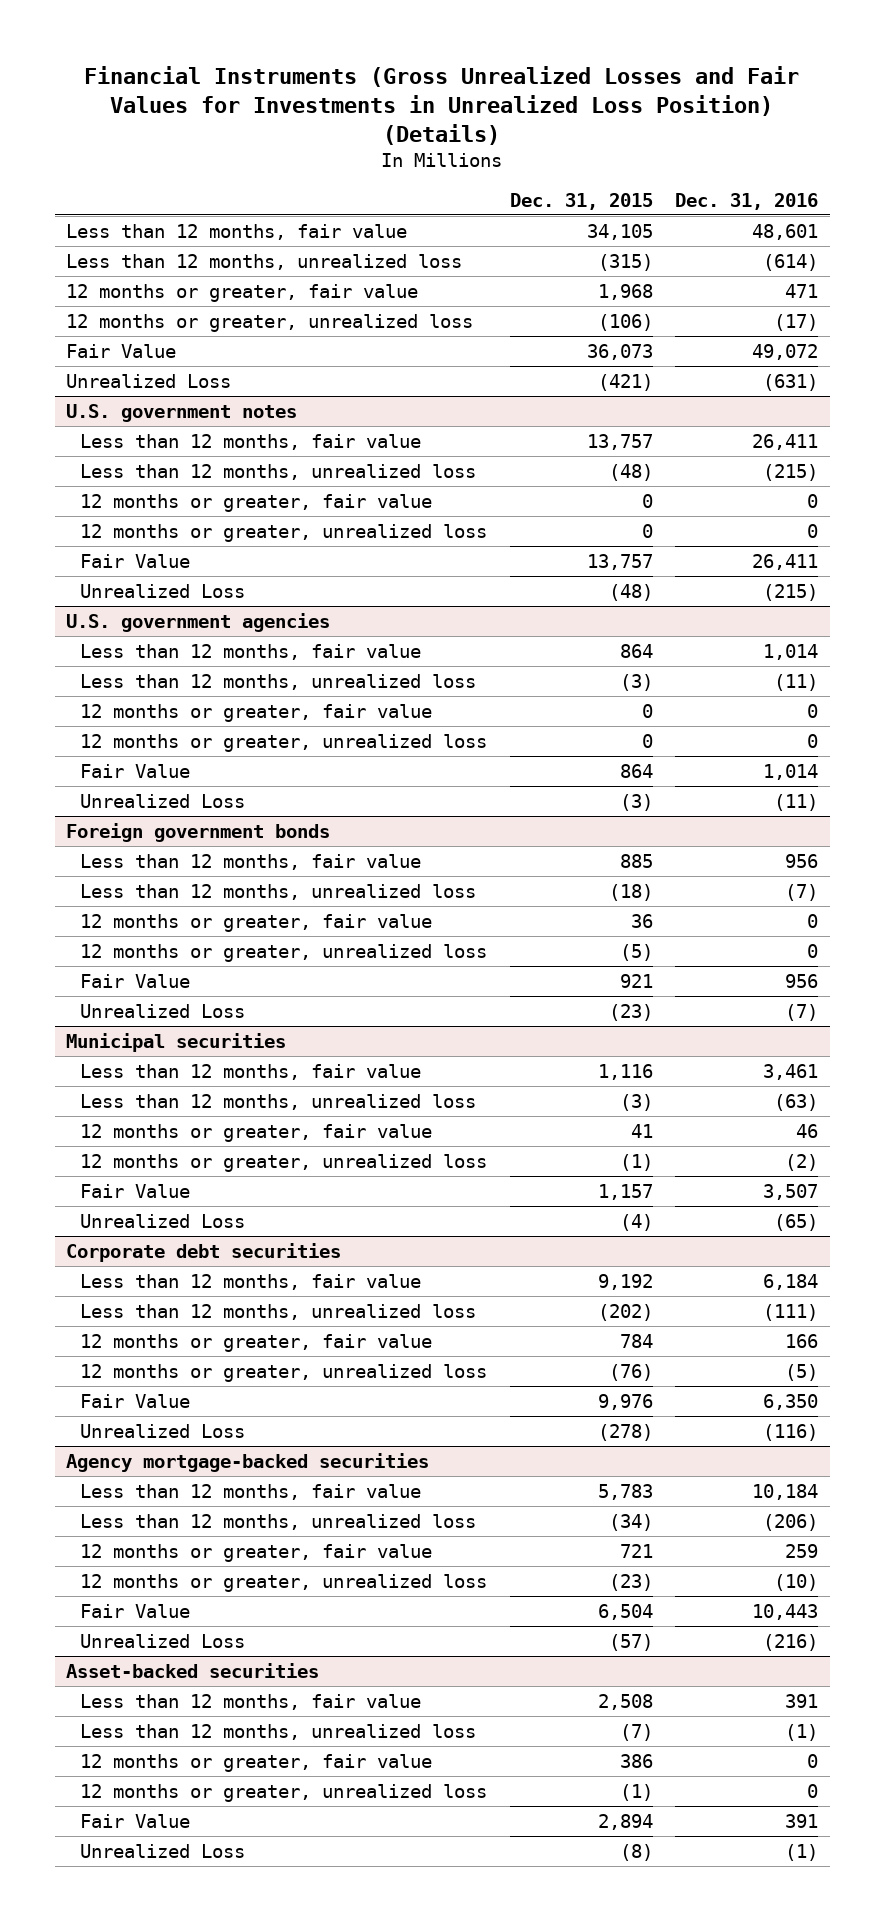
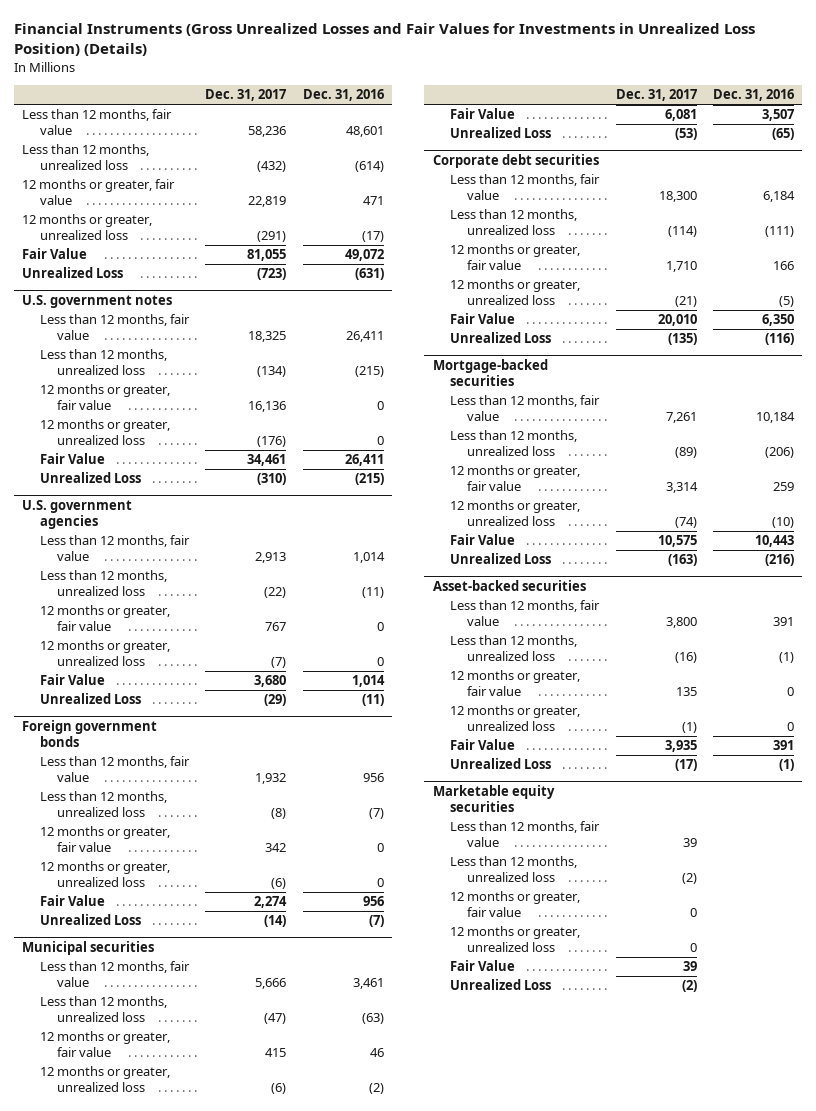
- | Dec. 31, 2015 | Dec. 31, 2016
+ | Dec. 31, 2017 | Dec. 31, 2016
- Agency mortgage-backed securities
+ Mortgage-backed securities
+ Marketable equity securities
+ Less than 12 months, fair value | 39 |
+ Less than 12 months, unrealized loss | (2) |
+ 12 months or greater, fair value | 0 |
+ 12 months or greater, unrealized loss | 0 |
+ Fair Value | 39 |
+ Unrealized Loss | (2) |

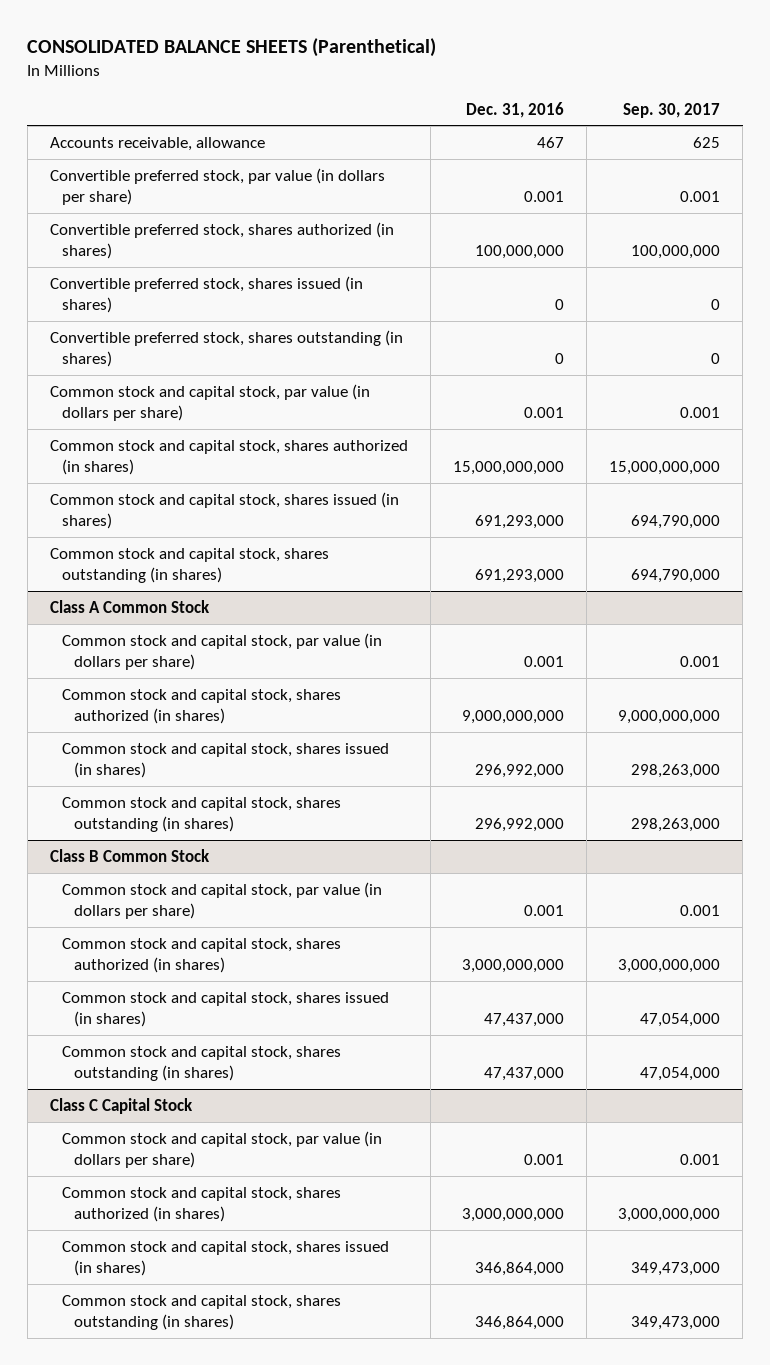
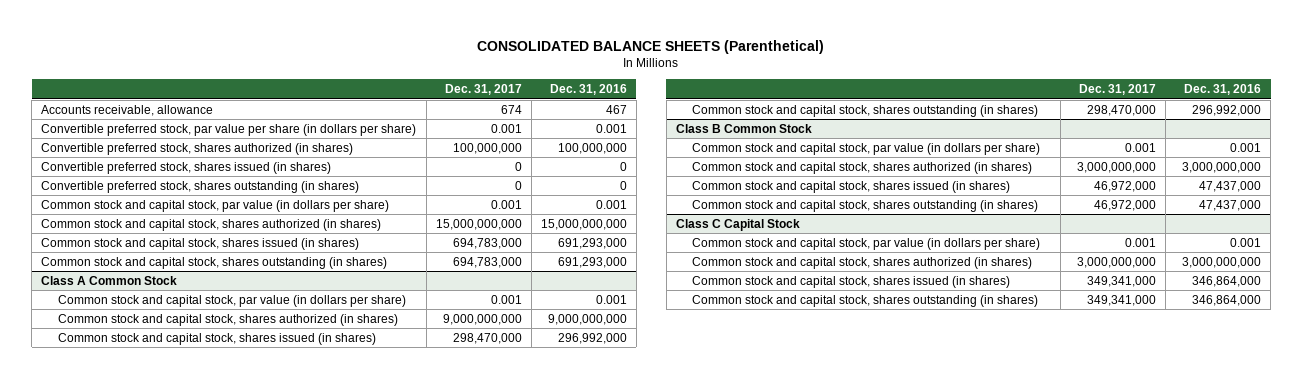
- | Dec. 31, 2016 | Sep. 30, 2017
+ | Dec. 31, 2017 | Dec. 31, 2016
- Convertible preferred stock, par value (in dollars per share) | 0.001 | 0.001
+ Convertible preferred stock, par value per share (in dollars per share) | 0.001 | 0.001

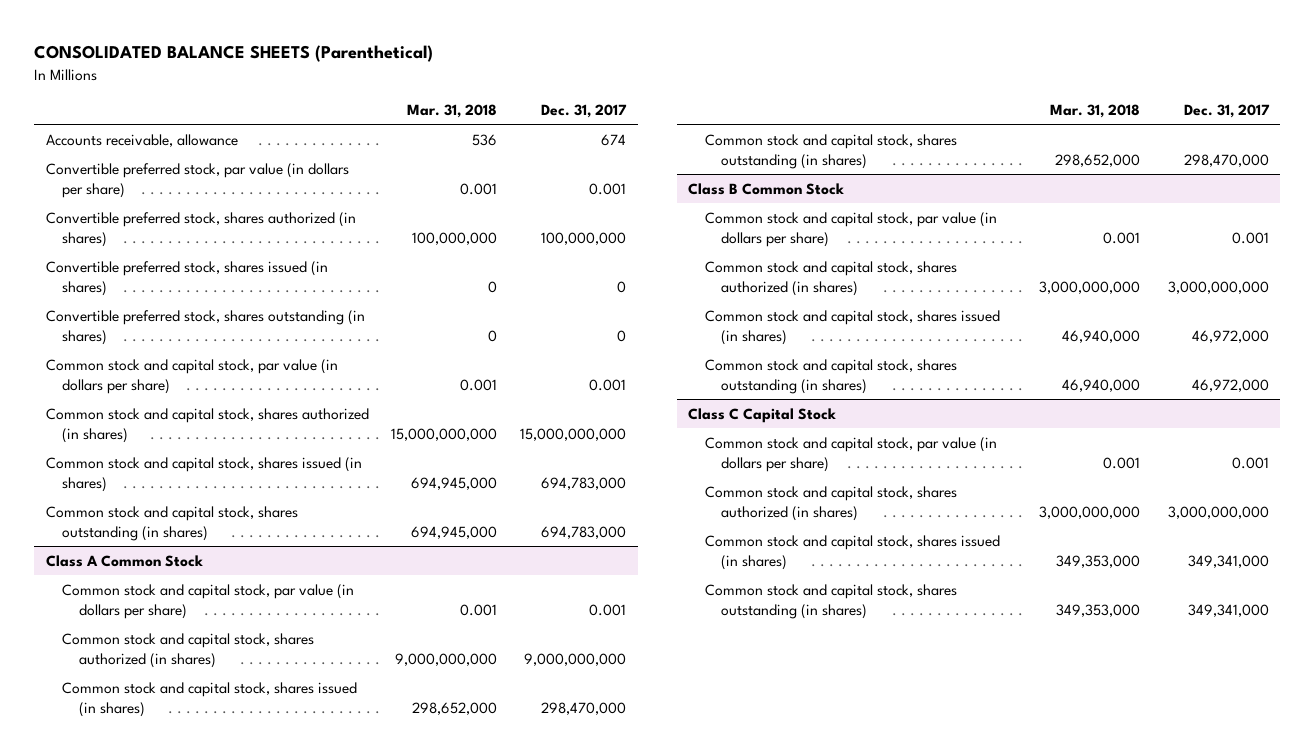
- | Dec. 31, 2017 | Dec. 31, 2016
+ | Mar. 31, 2018 | Dec. 31, 2017
- Convertible preferred stock, par value per share (in dollars per share) | 0.001 | 0.001
+ Convertible preferred stock, par value (in dollars per share) | 0.001 | 0.001

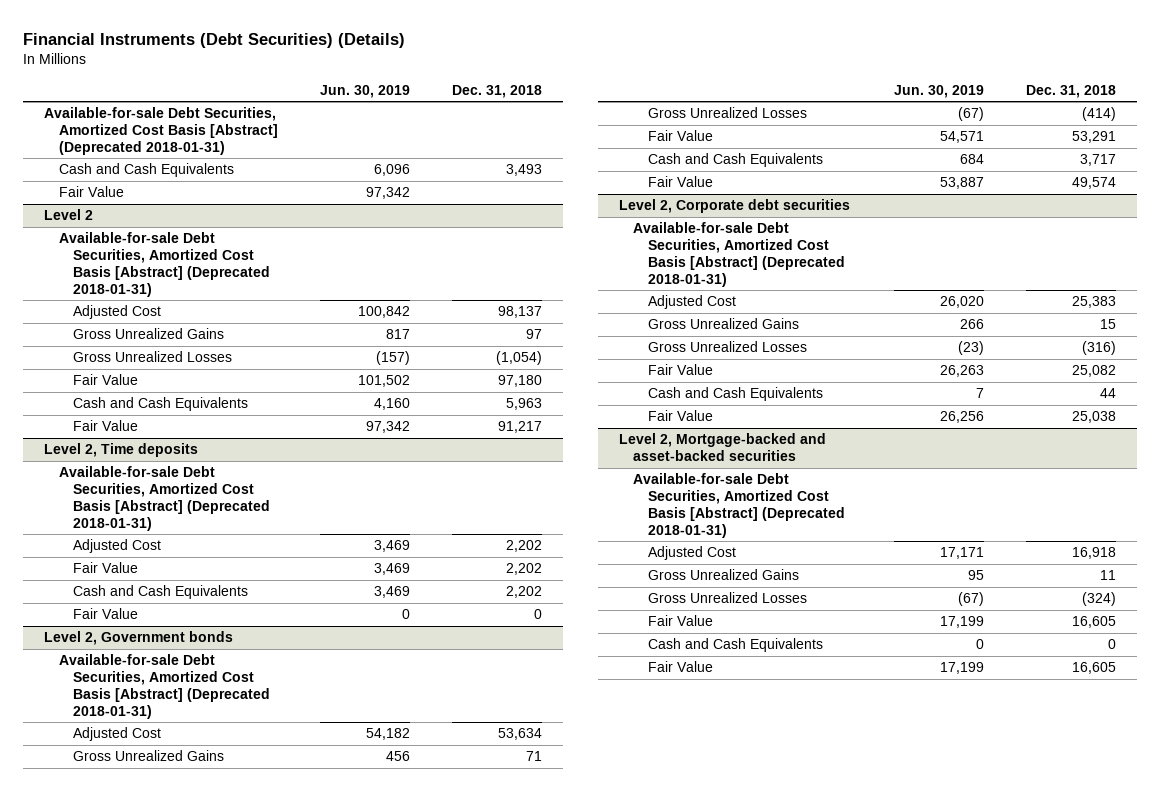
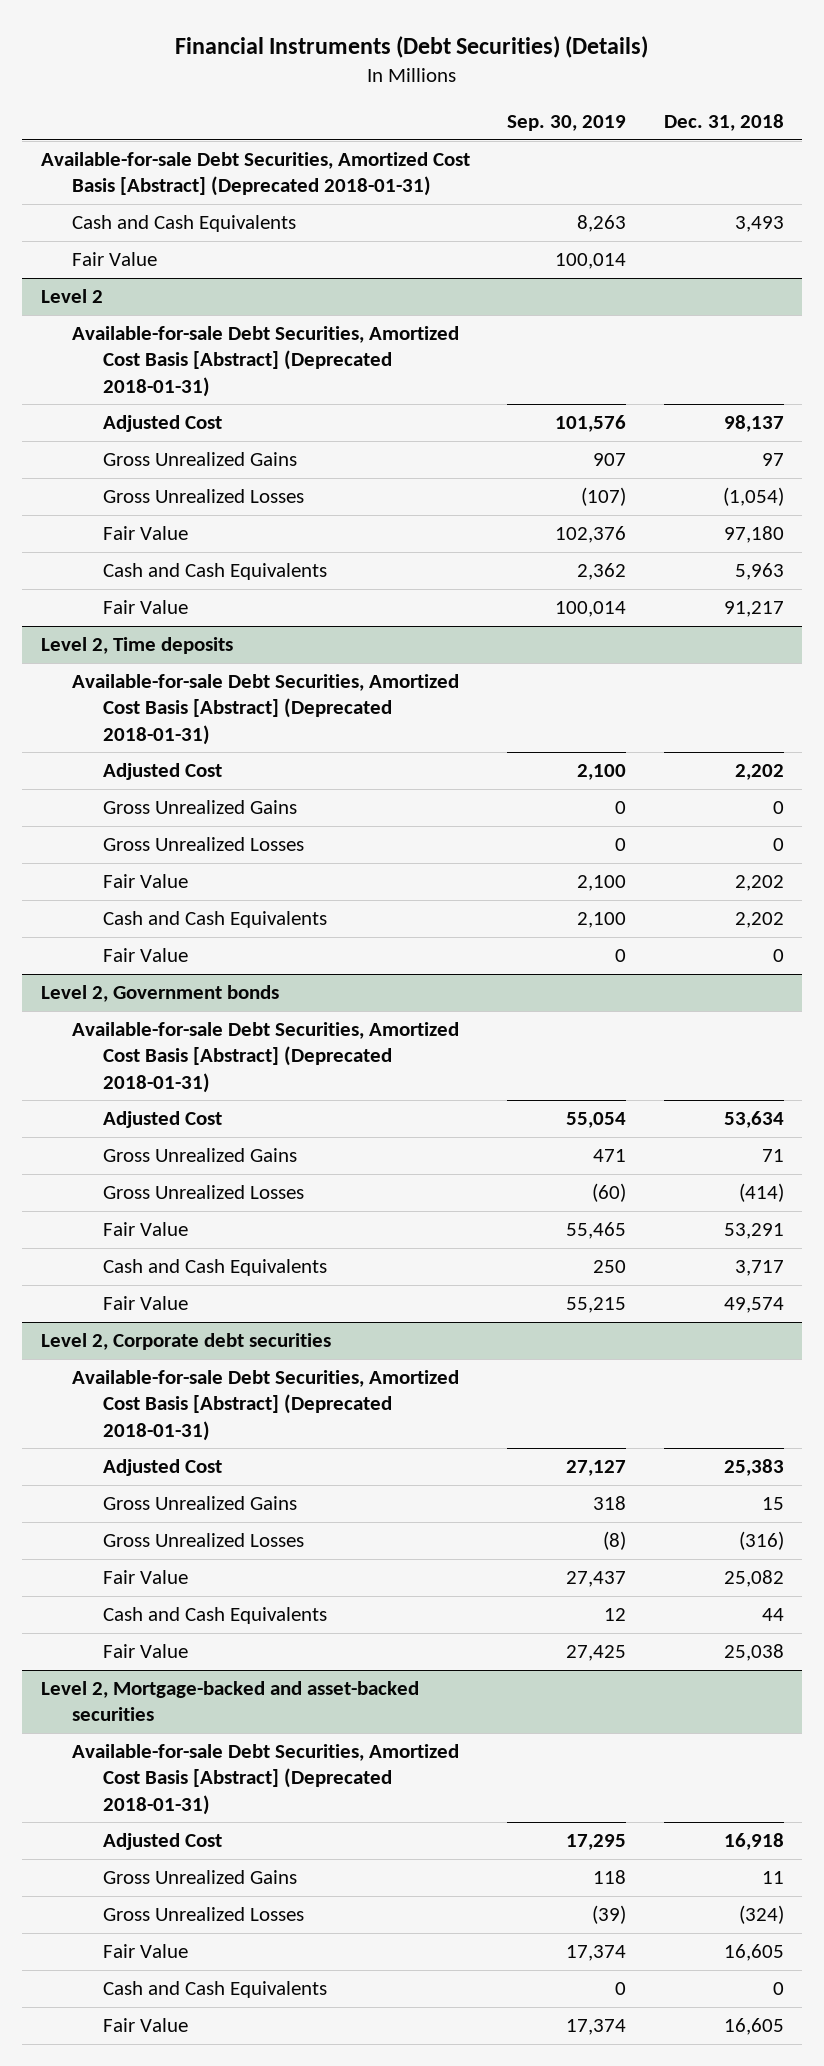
- | Jun. 30, 2019 | Dec. 31, 2018
+ | Sep. 30, 2019 | Dec. 31, 2018
@ Level 2, Time deposits
+ Gross Unrealized Gains | 0 | 0
+ Gross Unrealized Losses | 0 | 0

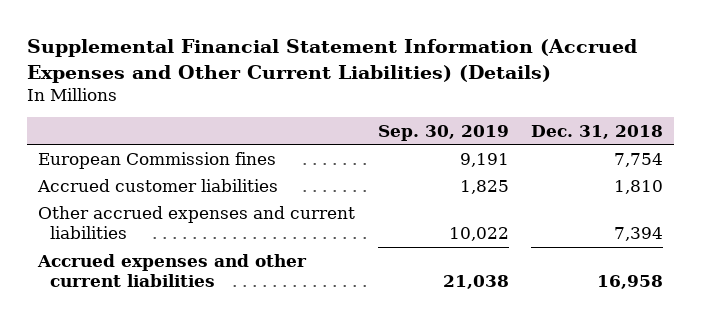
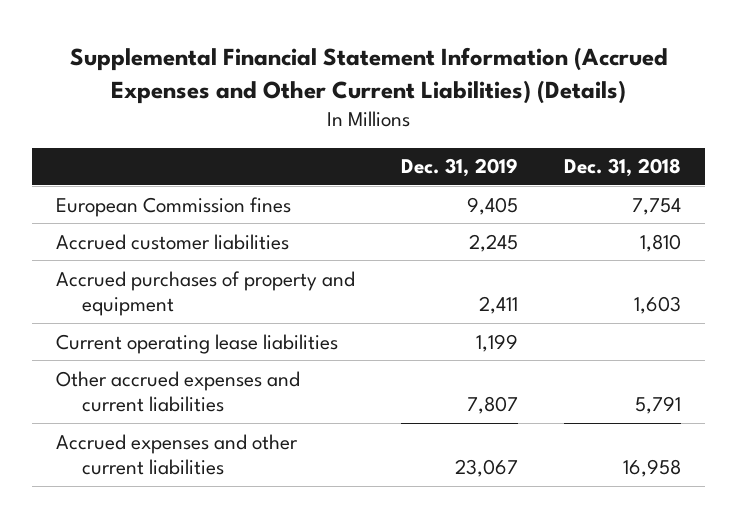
- | Sep. 30, 2019 | Dec. 31, 2018
+ | Dec. 31, 2019 | Dec. 31, 2018
- Other accrued expenses and current liabilities | 10,022 | 7,394
+ Accrued purchases of property and equipment | 2,411 | 1,603
+ Current operating lease liabilities | 1,199 |
+ Other accrued expenses and current liabilities | 7,807 | 5,791

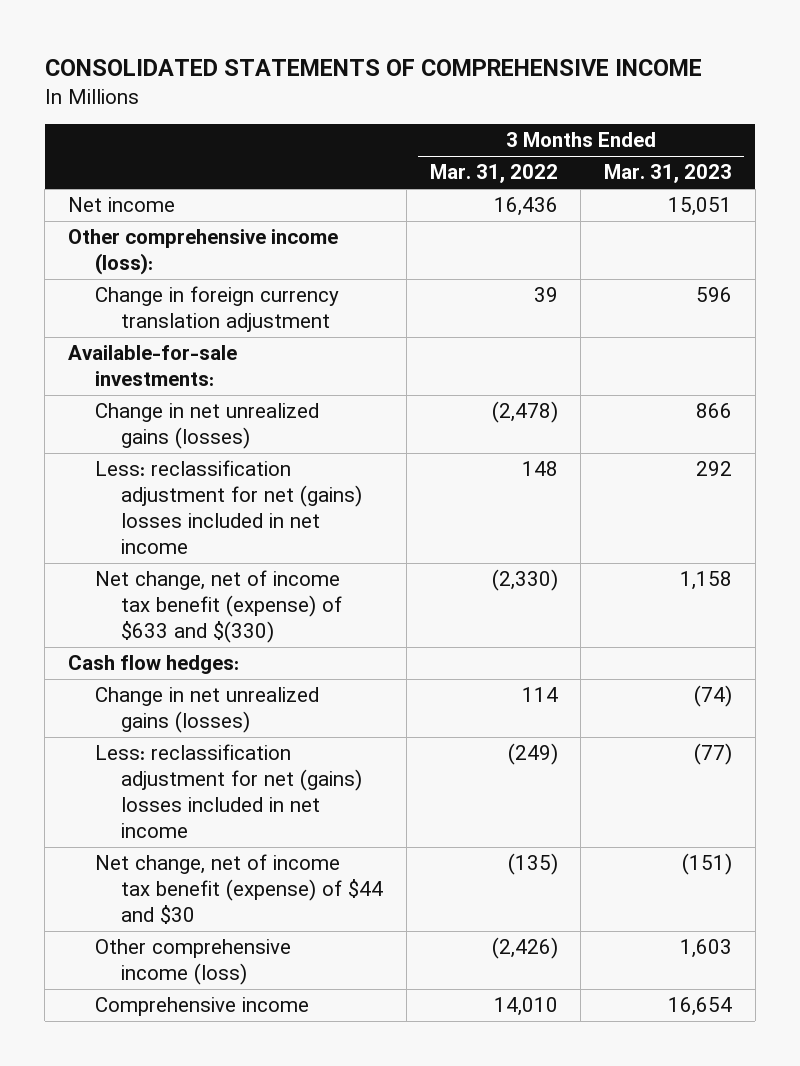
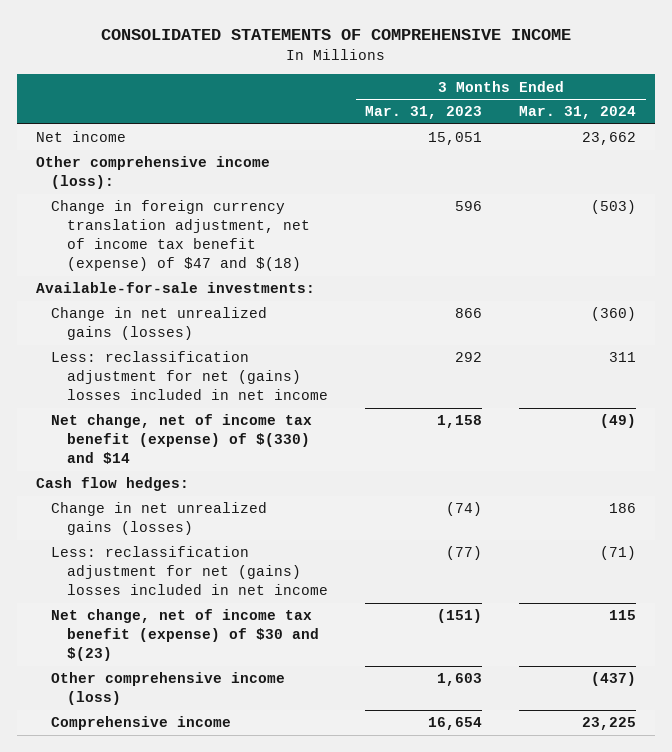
- | 3 Months Ended Mar. 31, 2022 | 3 Months Ended Mar. 31, 2023
+ | 3 Months Ended Mar. 31, 2023 | 3 Months Ended Mar. 31, 2024
- Change in foreign currency translation adjustment | 39 | 596
+ Change in foreign currency translation adjustment, net of income tax benefit (expense) of $47 and $(18) | 596 | (503)
- Net change, net of income tax benefit (expense) of $633 and $(330) | (2,330) | 1,158
+ Net change, net of income tax benefit (expense) of $(330) and $14 | 1,158 | (49)
- Net change, net of income tax benefit (expense) of $44 and $30 | (135) | (151)
+ Net change, net of income tax benefit (expense) of $30 and $(23) | (151) | 115

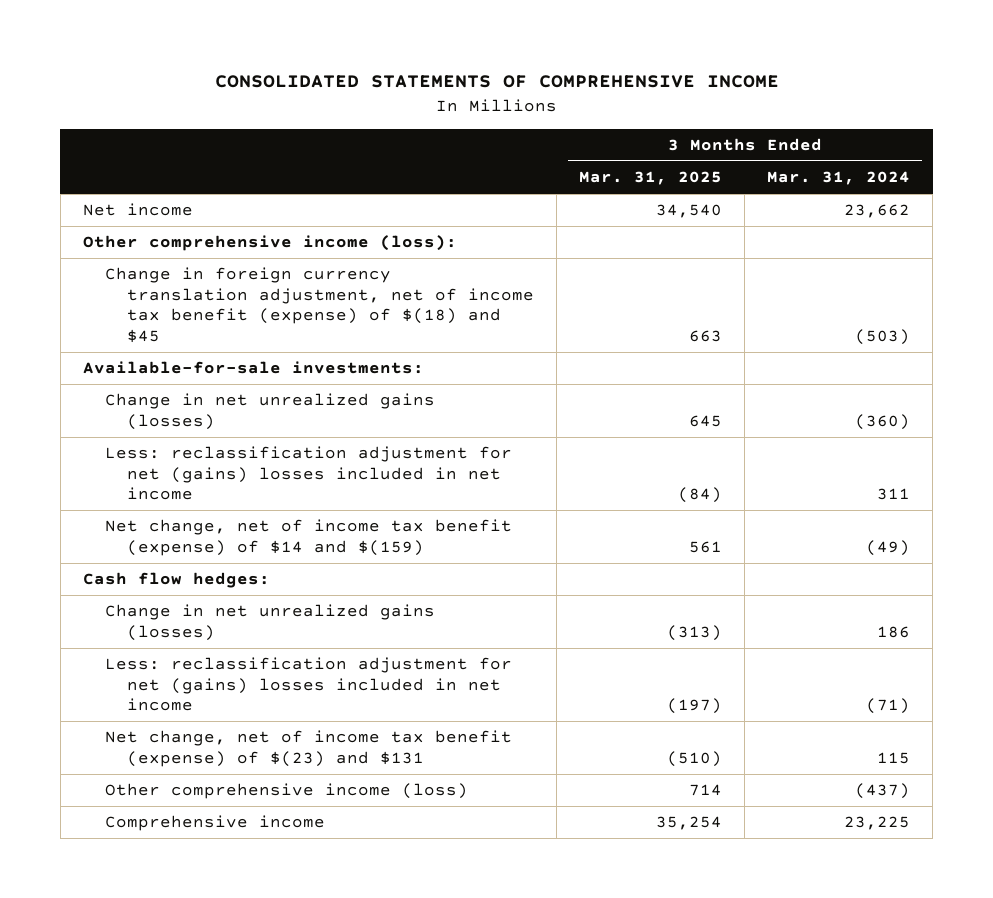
- | 3 Months Ended Mar. 31, 2023 | 3 Months Ended Mar. 31, 2024
+ | 3 Months Ended Mar. 31, 2025 | 3 Months Ended Mar. 31, 2024
- Change in foreign currency translation adjustment, net of income tax benefit (expense) of $47 and $(18) | 596 | (503)
+ Change in foreign currency translation adjustment, net of income tax benefit (expense) of $(18) and $45 | 663 | (503)
- Net change, net of income tax benefit (expense) of $(330) and $14 | 1,158 | (49)
+ Net change, net of income tax benefit (expense) of $14 and $(159) | 561 | (49)
- Net change, net of income tax benefit (expense) of $30 and $(23) | (151) | 115
+ Net change, net of income tax benefit (expense) of $(23) and $131 | (510) | 115

